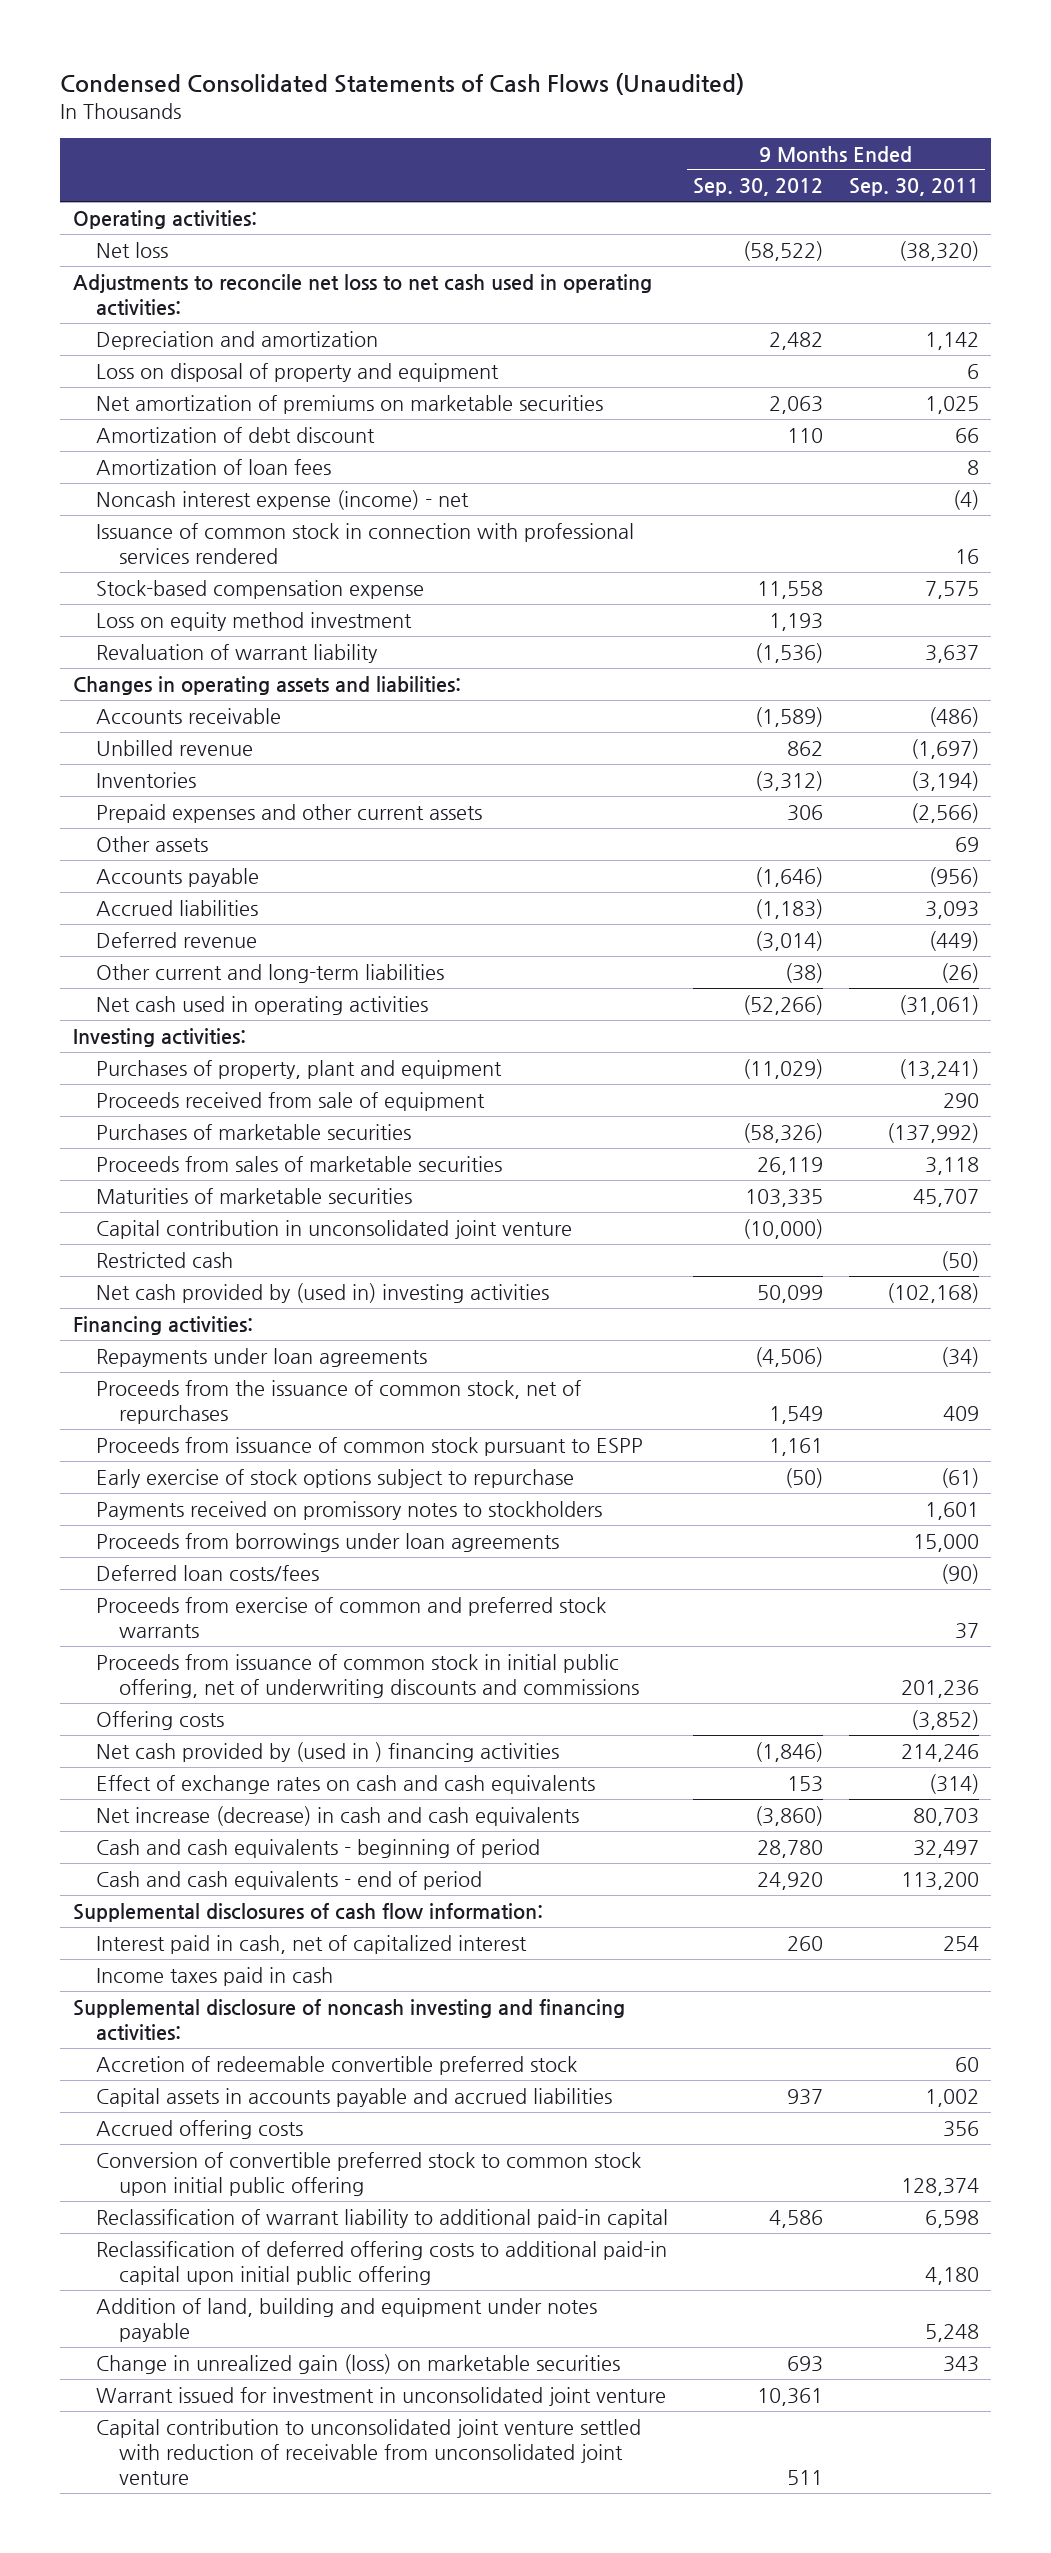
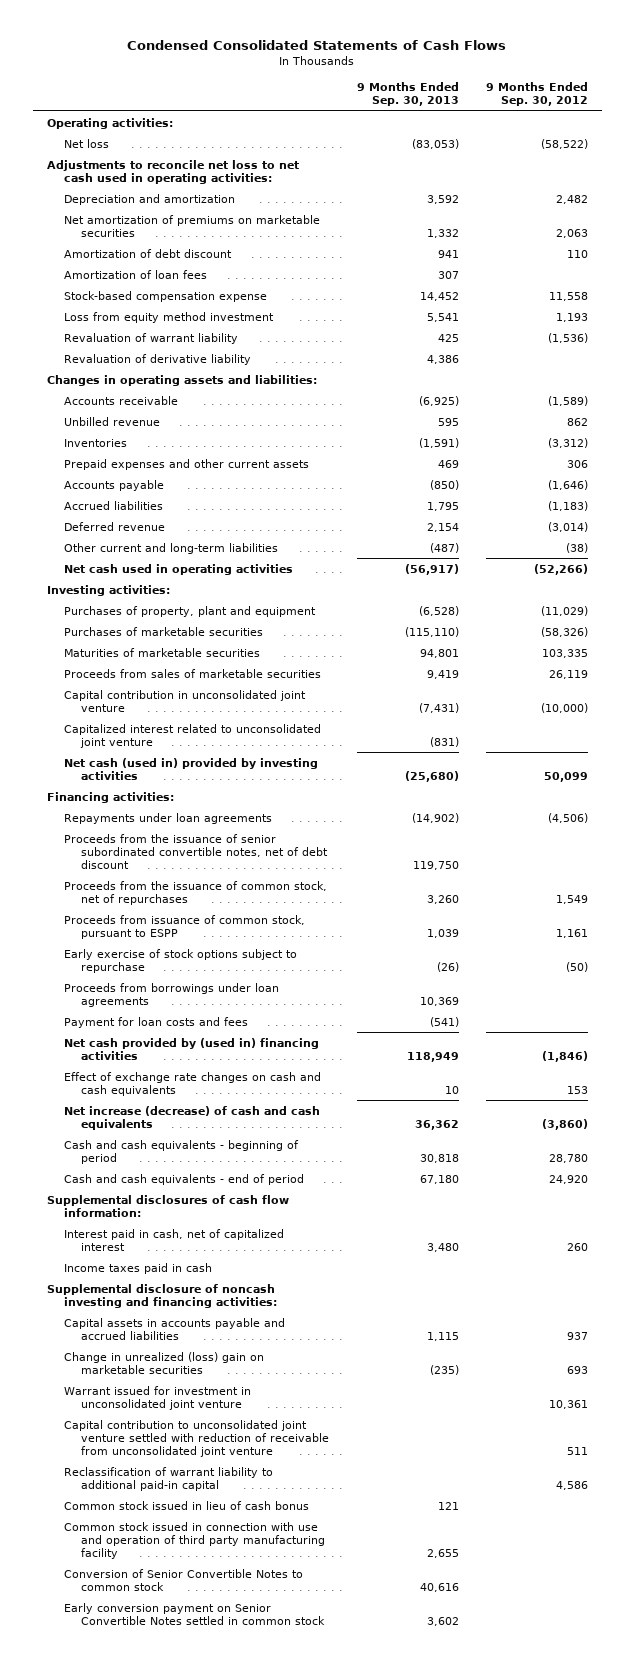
- Condensed Consolidated Statements of Cash Flows (Unaudited)
+ Condensed Consolidated Statements of Cash Flows
- | 9 Months Ended Sep. 30, 2012 | 9 Months Ended Sep. 30, 2011
+ | 9 Months Ended Sep. 30, 2013 | 9 Months Ended Sep. 30, 2012
- Loss on disposal of property and equipment | | 6
- Noncash interest expense (income) - net | | (4)
- Issuance of common stock in connection with professional services rendered | | 16
- Loss on equity method investment | 1,193 |
+ Loss from equity method investment | 5,541 | 1,193
+ Revaluation of derivative liability | 4,386 |
- Other assets | | 69
- Proceeds received from sale of equipment | | 290
moved down: Proceeds from sales of marketable securities | 9,419 | 26,119
- Restricted cash | | (50)
- Net cash provided by (used in) investing activities | 50,099 | (102,168)
+ Capitalized interest related to unconsolidated joint venture | (831) |
+ Net cash (used in) provided by investing activities | (25,680) | 50,099
+ Proceeds from the issuance of senior subordinated convertible notes, net of debt discount | 119,750 |
- Proceeds from issuance of common stock pursuant to ESPP | 1,161 |
+ Proceeds from issuance of common stock, pursuant to ESPP | 1,039 | 1,161
- Payments received on promissory notes to stockholders | | 1,601
- Deferred loan costs/fees | | (90)
- Proceeds from exercise of common and preferred stock warrants | | 37
- Proceeds from issuance of common stock in initial public offering, net of underwriting discounts and commissions | | 201,236
- Offering costs | | (3,852)
- Net cash provided by (used in ) financing activities | (1,846) | 214,246
- Effect of exchange rates on cash and cash equivalents | 153 | (314)
- Net increase (decrease) in cash and cash equivalents | (3,860) | 80,703
+ Payment for loan costs and fees | (541) |
+ Net cash provided by (used in) financing activities | 118,949 | (1,846)
+ Effect of exchange rate changes on cash and cash equivalents | 10 | 153
+ Net increase (decrease) of cash and cash equivalents | 36,362 | (3,860)
- Accretion of redeemable convertible preferred stock | | 60
- Accrued offering costs | | 356
- Conversion of convertible preferred stock to common stock upon initial public offering | | 128,374
- Reclassification of deferred offering costs to additional paid-in capital upon initial public offering | | 4,180
- Addition of land, building and equipment under notes payable | | 5,248
- Change in unrealized gain (loss) on marketable securities | 693 | 343
+ Change in unrealized (loss) gain on marketable securities | (235) | 693
moved down: Reclassification of warrant liability to additional paid-in capital | | 4,586
+ Common stock issued in lieu of cash bonus | 121 |
+ Common stock issued in connection with use and operation of third party manufacturing facility | 2,655 |
+ Conversion of Senior Convertible Notes to common stock | 40,616 |
+ Early conversion payment on Senior Convertible Notes settled in common stock | 3,602 |

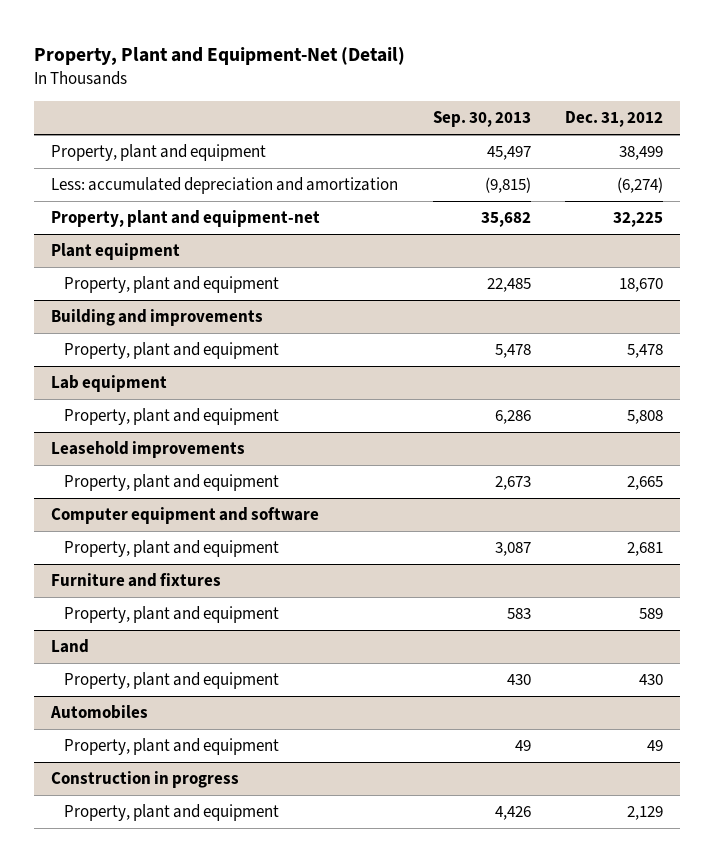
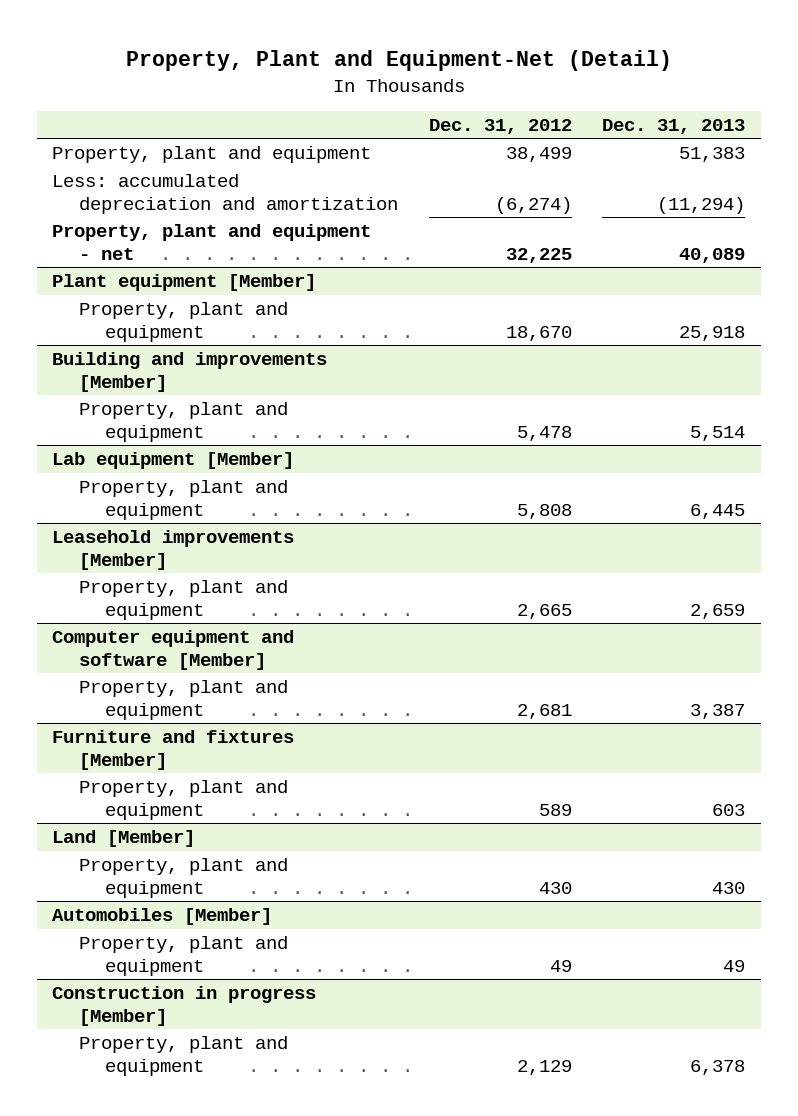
- | Sep. 30, 2013 | Dec. 31, 2012
+ | Dec. 31, 2012 | Dec. 31, 2013
- Property, plant and equipment-net | 35,682 | 32,225
- Plant equipment
+ Property, plant and equipment - net | 32,225 | 40,089
+ Plant equipment [Member]
- Building and improvements
+ Building and improvements [Member]
- Lab equipment
+ Lab equipment [Member]
- Leasehold improvements
+ Leasehold improvements [Member]
- Computer equipment and software
+ Computer equipment and software [Member]
- Furniture and fixtures
+ Furniture and fixtures [Member]
- Land
+ Land [Member]
- Automobiles
+ Automobiles [Member]
- Construction in progress
+ Construction in progress [Member]

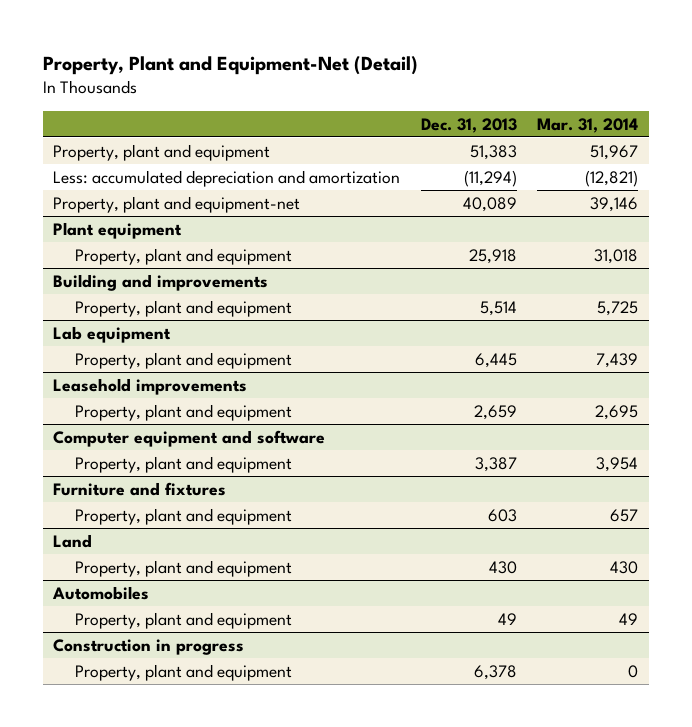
- | Dec. 31, 2012 | Dec. 31, 2013
+ | Dec. 31, 2013 | Mar. 31, 2014
- Property, plant and equipment - net | 32,225 | 40,089
- Plant equipment [Member]
+ Property, plant and equipment-net | 40,089 | 39,146
+ Plant equipment
- Building and improvements [Member]
+ Building and improvements
- Lab equipment [Member]
+ Lab equipment
- Leasehold improvements [Member]
+ Leasehold improvements
- Computer equipment and software [Member]
+ Computer equipment and software
- Furniture and fixtures [Member]
+ Furniture and fixtures
- Land [Member]
+ Land
- Automobiles [Member]
+ Automobiles
- Construction in progress [Member]
+ Construction in progress

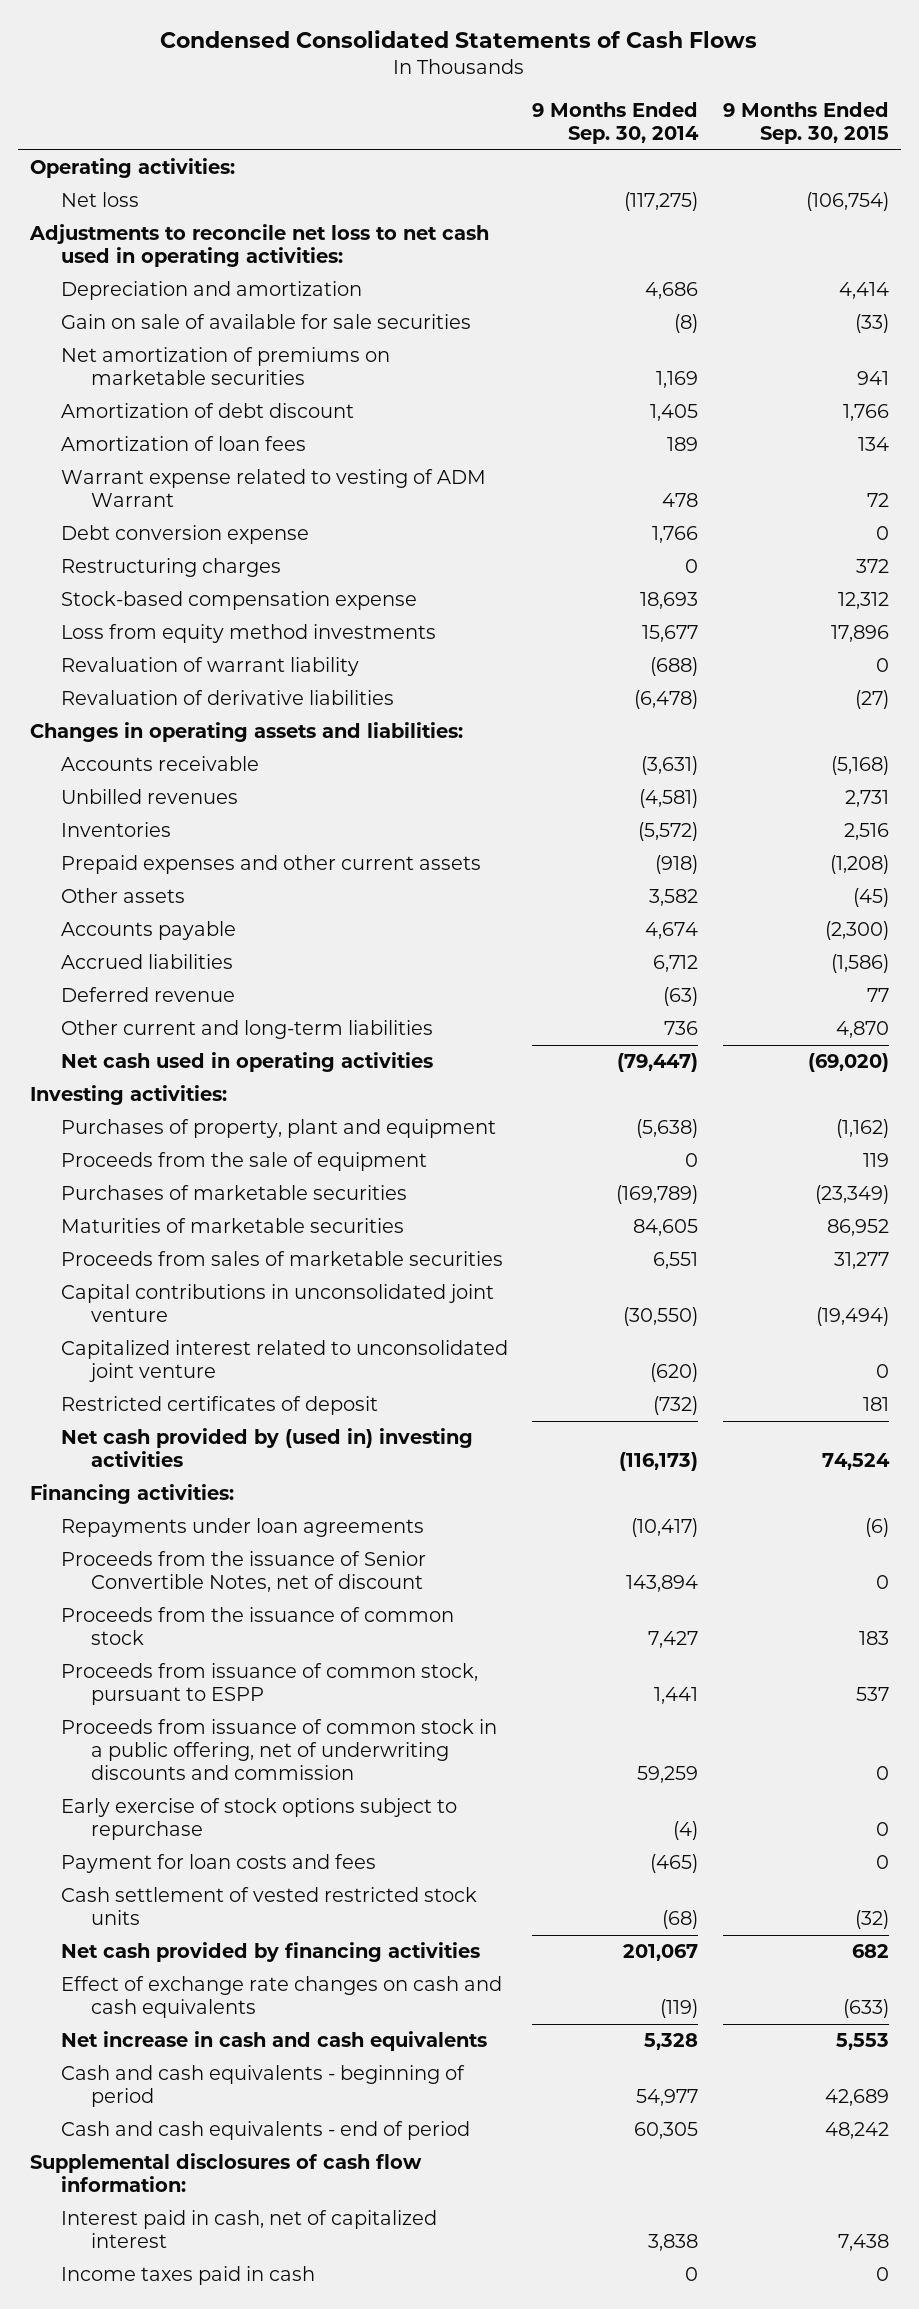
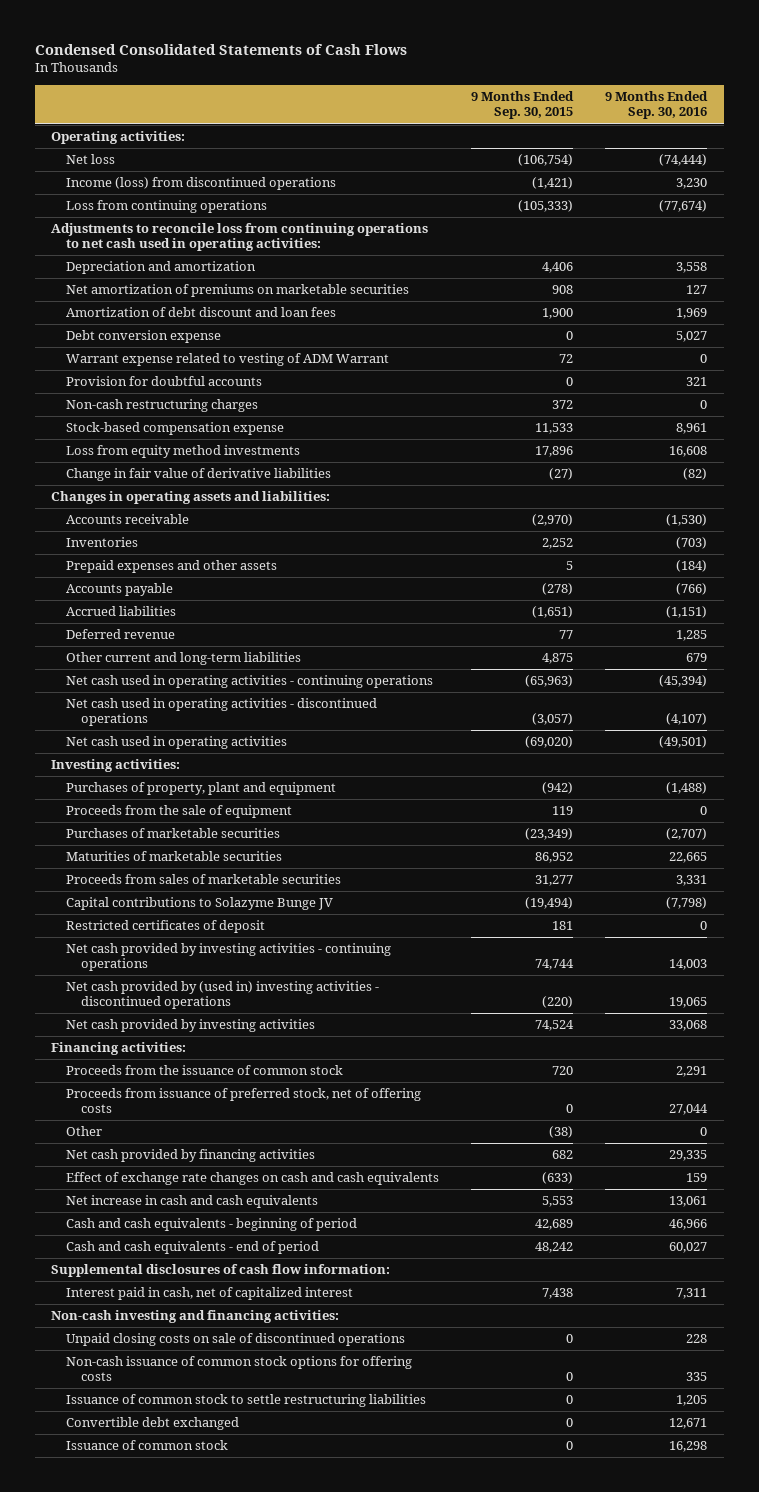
- | 9 Months Ended Sep. 30, 2014 | 9 Months Ended Sep. 30, 2015
+ | 9 Months Ended Sep. 30, 2015 | 9 Months Ended Sep. 30, 2016
- Adjustments to reconcile net loss to net cash used in operating activities:
- Depreciation and amortization | 4,686 | 4,414
- Gain on sale of available for sale securities | (8) | (33)
- Net amortization of premiums on marketable securities | 1,169 | 941
- Amortization of debt discount | 1,405 | 1,766
- Amortization of loan fees | 189 | 134
+ Income (loss) from discontinued operations | (1,421) | 3,230
+ Loss from continuing operations | (105,333) | (77,674)
+ Adjustments to reconcile loss from continuing operations to net cash used in operating activities:
+ Depreciation and amortization | 4,406 | 3,558
+ Net amortization of premiums on marketable securities | 908 | 127
+ Amortization of debt discount and loan fees | 1,900 | 1,969
- Restructuring charges | 0 | 372
- Stock-based compensation expense | 18,693 | 12,312
moved down: Warrant expense related to vesting of ADM Warrant | 72 | 0
+ Provision for doubtful accounts | 0 | 321
+ Non-cash restructuring charges | 372 | 0
+ Stock-based compensation expense | 11,533 | 8,961
- Revaluation of warrant liability | (688) | 0
- Revaluation of derivative liabilities | (6,478) | (27)
+ Change in fair value of derivative liabilities | (27) | (82)
- Accounts receivable | (3,631) | (5,168)
- Unbilled revenues | (4,581) | 2,731
- Inventories | (5,572) | 2,516
- Prepaid expenses and other current assets | (918) | (1,208)
- Other assets | 3,582 | (45)
- Accounts payable | 4,674 | (2,300)
- Accrued liabilities | 6,712 | (1,586)
+ Accounts receivable | (2,970) | (1,530)
+ Inventories | 2,252 | (703)
+ Prepaid expenses and other assets | 5 | (184)
+ Accounts payable | (278) | (766)
+ Accrued liabilities | (1,651) | (1,151)
- Other current and long-term liabilities | 736 | 4,870
+ Other current and long-term liabilities | 4,875 | 679
+ Net cash used in operating activities - continuing operations | (65,963) | (45,394)
+ Net cash used in operating activities - discontinued operations | (3,057) | (4,107)
- Purchases of property, plant and equipment | (5,638) | (1,162)
+ Purchases of property, plant and equipment | (942) | (1,488)
- Capital contributions in unconsolidated joint venture | (30,550) | (19,494)
- Capitalized interest related to unconsolidated joint venture | (620) | 0
+ Capital contributions to Solazyme Bunge JV | (19,494) | (7,798)
- Net cash provided by (used in) investing activities | (116,173) | 74,524
+ Net cash provided by investing activities - continuing operations | 74,744 | 14,003
+ Net cash provided by (used in) investing activities - discontinued operations | (220) | 19,065
+ Net cash provided by investing activities | 74,524 | 33,068
- Repayments under loan agreements | (10,417) | (6)
- Proceeds from the issuance of Senior Convertible Notes, net of discount | 143,894 | 0
- Proceeds from the issuance of common stock | 7,427 | 183
- Proceeds from issuance of common stock, pursuant to ESPP | 1,441 | 537
- Proceeds from issuance of common stock in a public offering, net of underwriting discounts and commission | 59,259 | 0
- Early exercise of stock options subject to repurchase | (4) | 0
- Payment for loan costs and fees | (465) | 0
- Cash settlement of vested restricted stock units | (68) | (32)
+ Proceeds from the issuance of common stock | 720 | 2,291
+ Proceeds from issuance of preferred stock, net of offering costs | 0 | 27,044
+ Other | (38) | 0
- Income taxes paid in cash | 0 | 0
+ Non-cash investing and financing activities:
+ Unpaid closing costs on sale of discontinued operations | 0 | 228
+ Non-cash issuance of common stock options for offering costs | 0 | 335
+ Issuance of common stock to settle restructuring liabilities | 0 | 1,205
+ Convertible debt exchanged | 0 | 12,671
+ Issuance of common stock | 0 | 16,298

